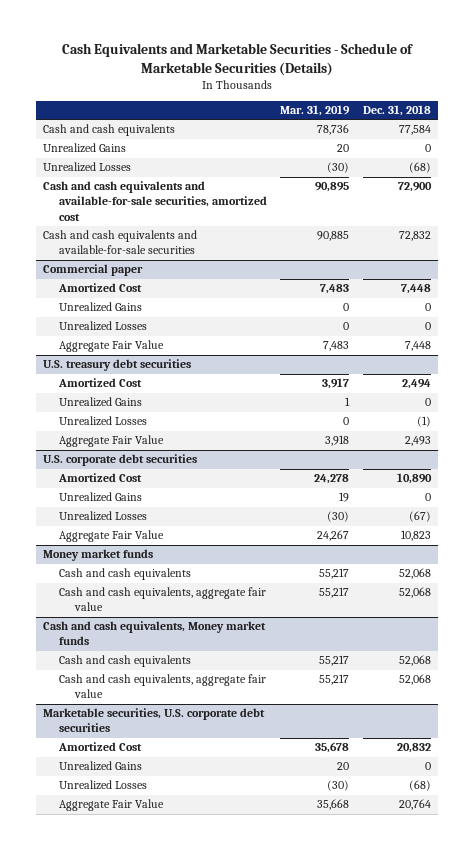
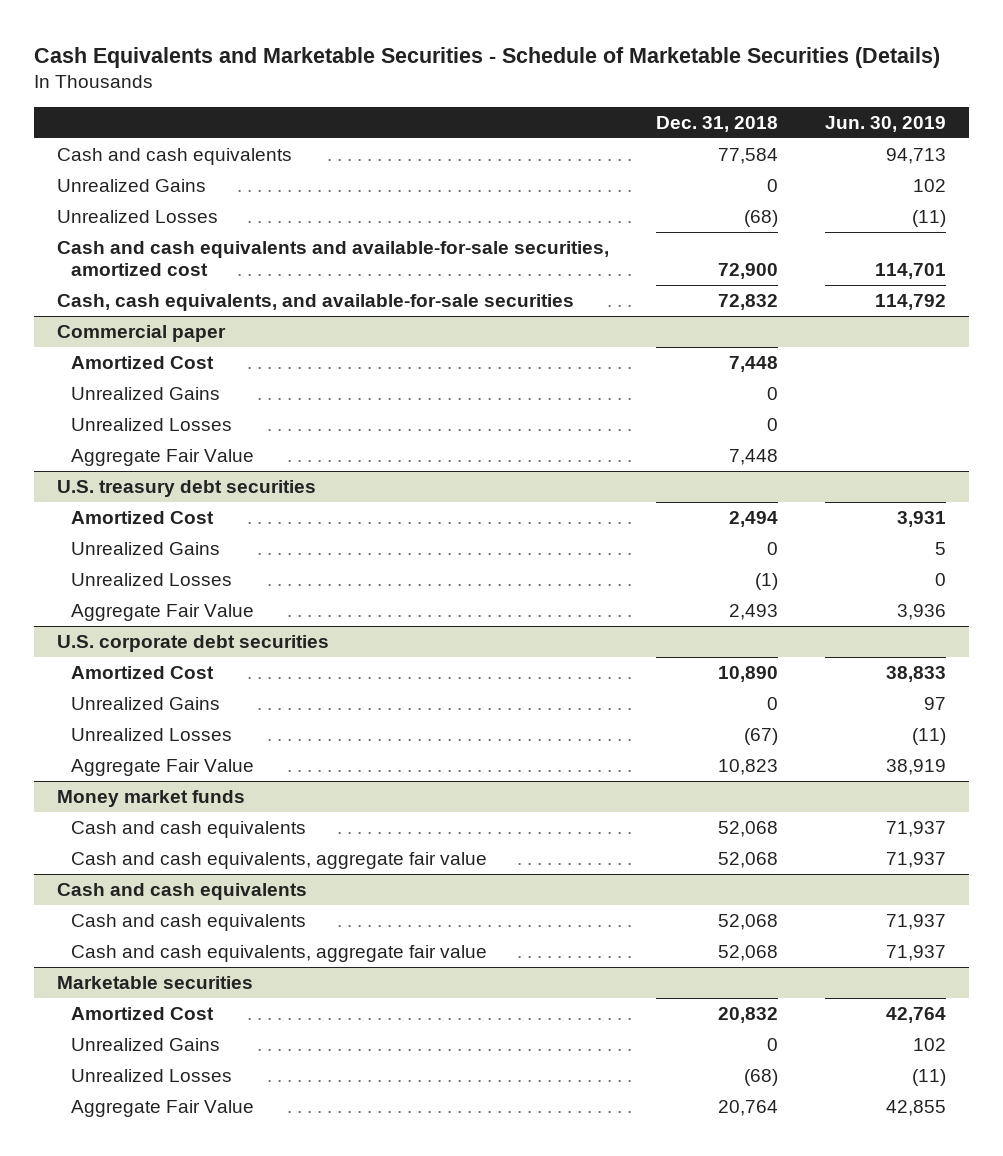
- | Mar. 31, 2019 | Dec. 31, 2018
+ | Dec. 31, 2018 | Jun. 30, 2019
- Cash and cash equivalents and available-for-sale securities | 90,885 | 72,832
+ Cash, cash equivalents, and available-for-sale securities | 72,832 | 114,792
- Cash and cash equivalents, Money market funds
+ Cash and cash equivalents
- Marketable securities, U.S. corporate debt securities
+ Marketable securities

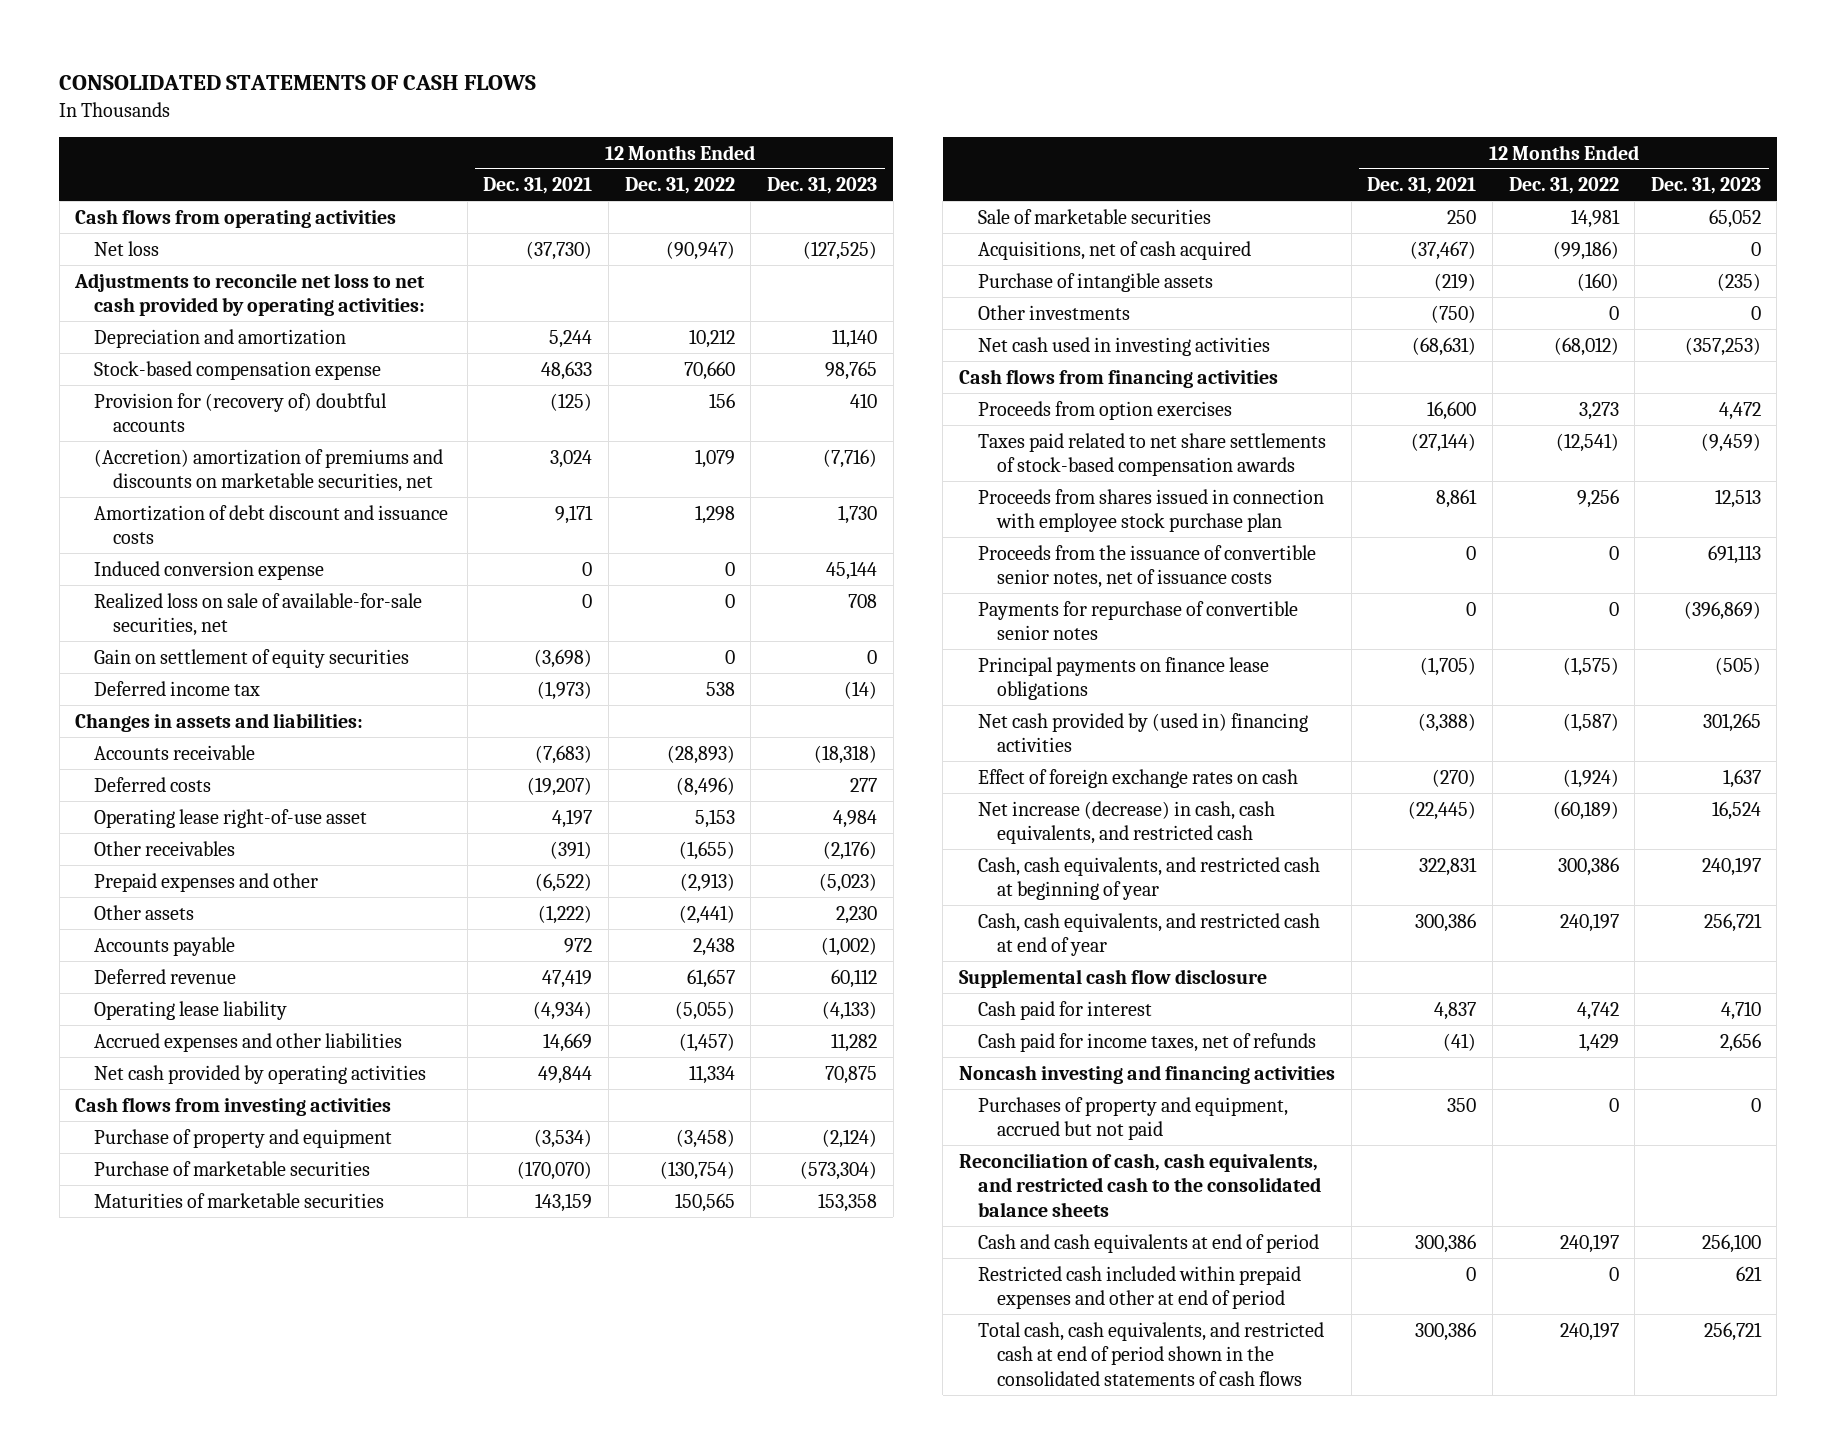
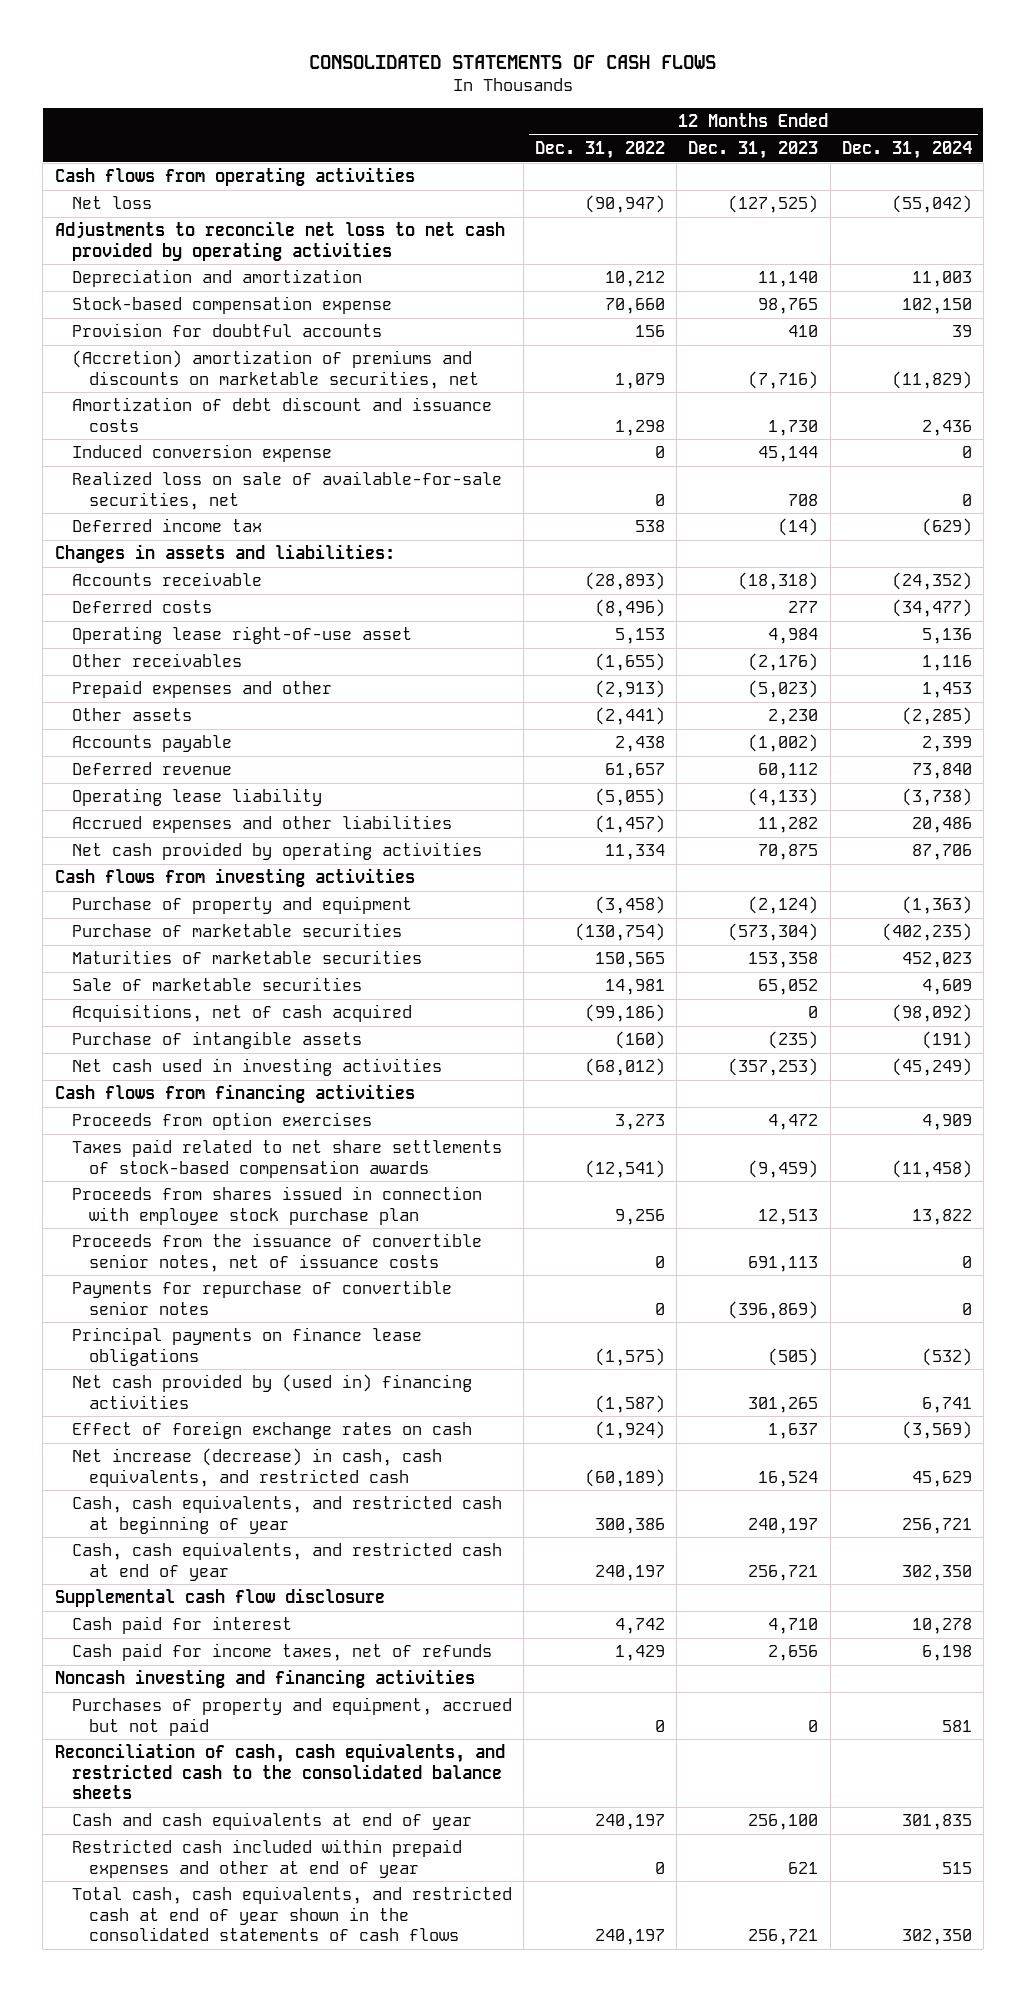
- | 12 Months Ended Dec. 31, 2021 | 12 Months Ended Dec. 31, 2022 | 12 Months Ended Dec. 31, 2023
+ | 12 Months Ended Dec. 31, 2022 | 12 Months Ended Dec. 31, 2023 | 12 Months Ended Dec. 31, 2024
- Adjustments to reconcile net loss to net cash provided by operating activities:
+ Adjustments to reconcile net loss to net cash provided by operating activities
- Provision for (recovery of) doubtful accounts | (125) | 156 | 410
+ Provision for doubtful accounts | 156 | 410 | 39
- Gain on settlement of equity securities | (3,698) | 0 | 0
- Other investments | (750) | 0 | 0
- Cash and cash equivalents at end of period | 300,386 | 240,197 | 256,100
- Restricted cash included within prepaid expenses and other at end of period | 0 | 0 | 621
- Total cash, cash equivalents, and restricted cash at end of period shown in the consolidated statements of cash flows | 300,386 | 240,197 | 256,721
+ Cash and cash equivalents at end of year | 240,197 | 256,100 | 301,835
+ Restricted cash included within prepaid expenses and other at end of year | 0 | 621 | 515
+ Total cash, cash equivalents, and restricted cash at end of year shown in the consolidated statements of cash flows | 240,197 | 256,721 | 302,350

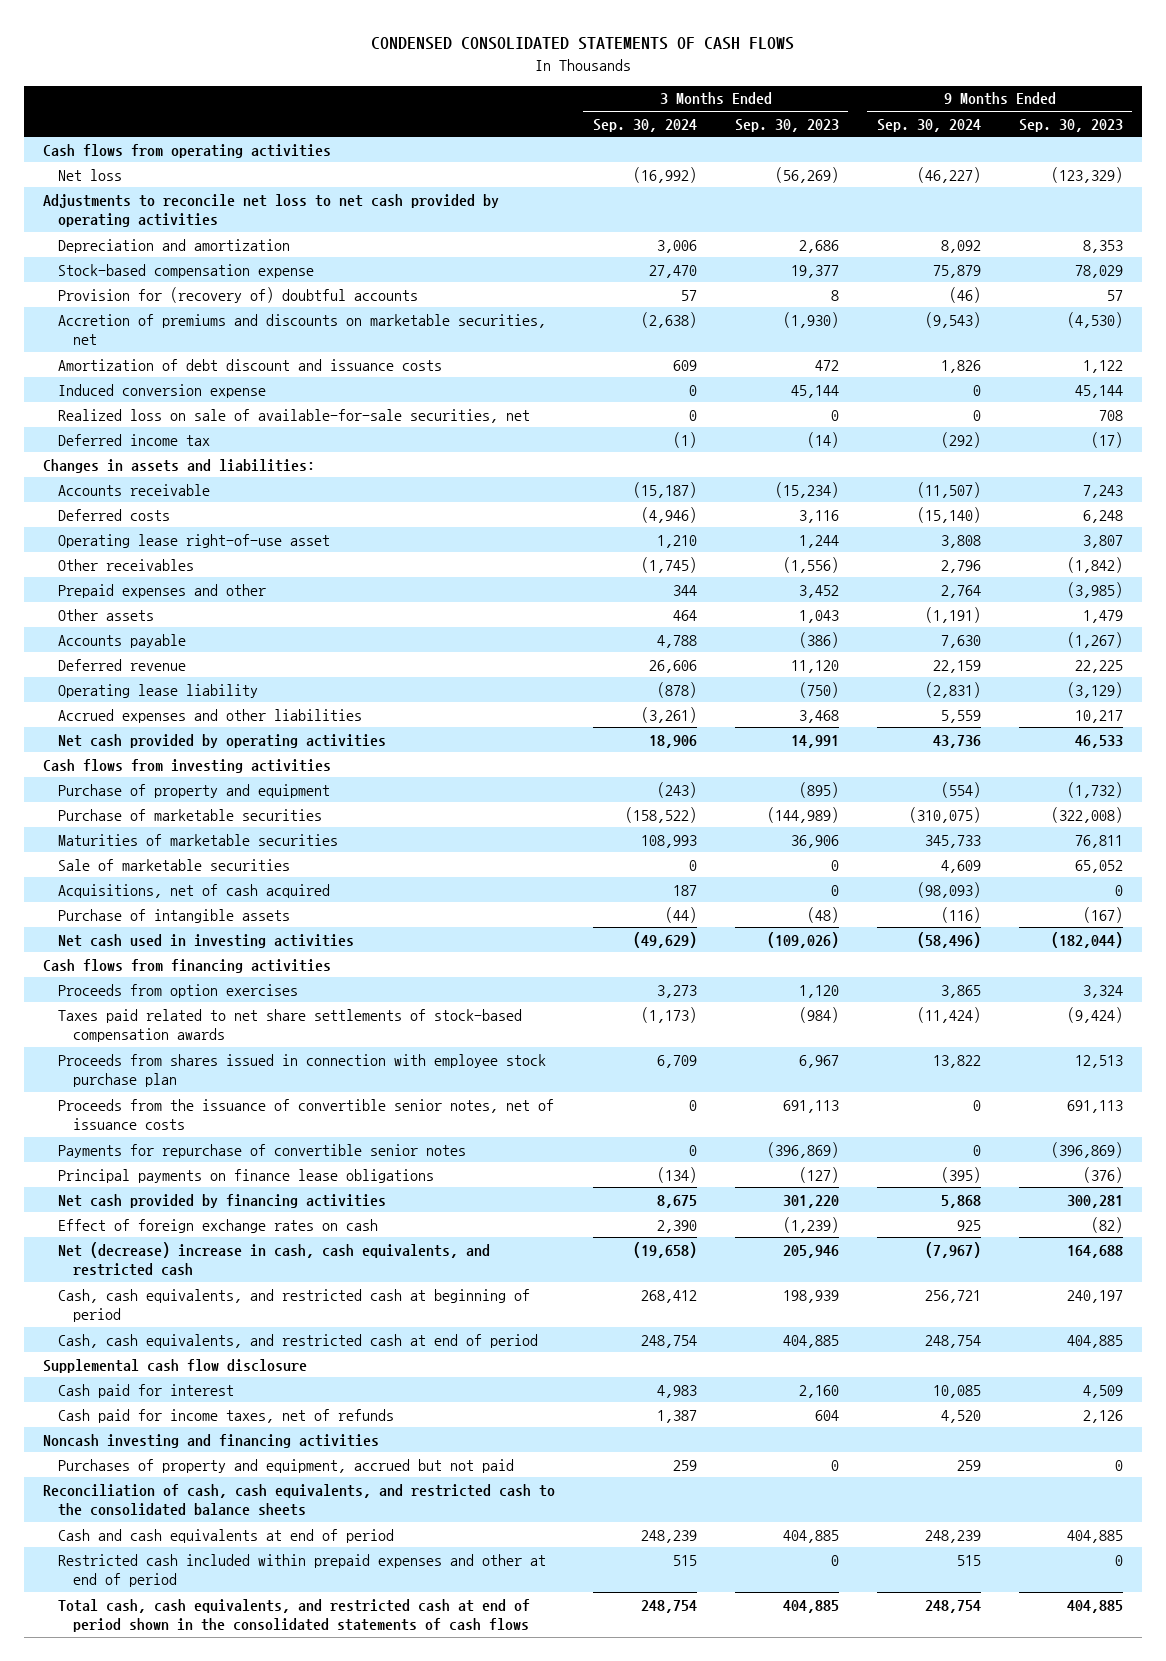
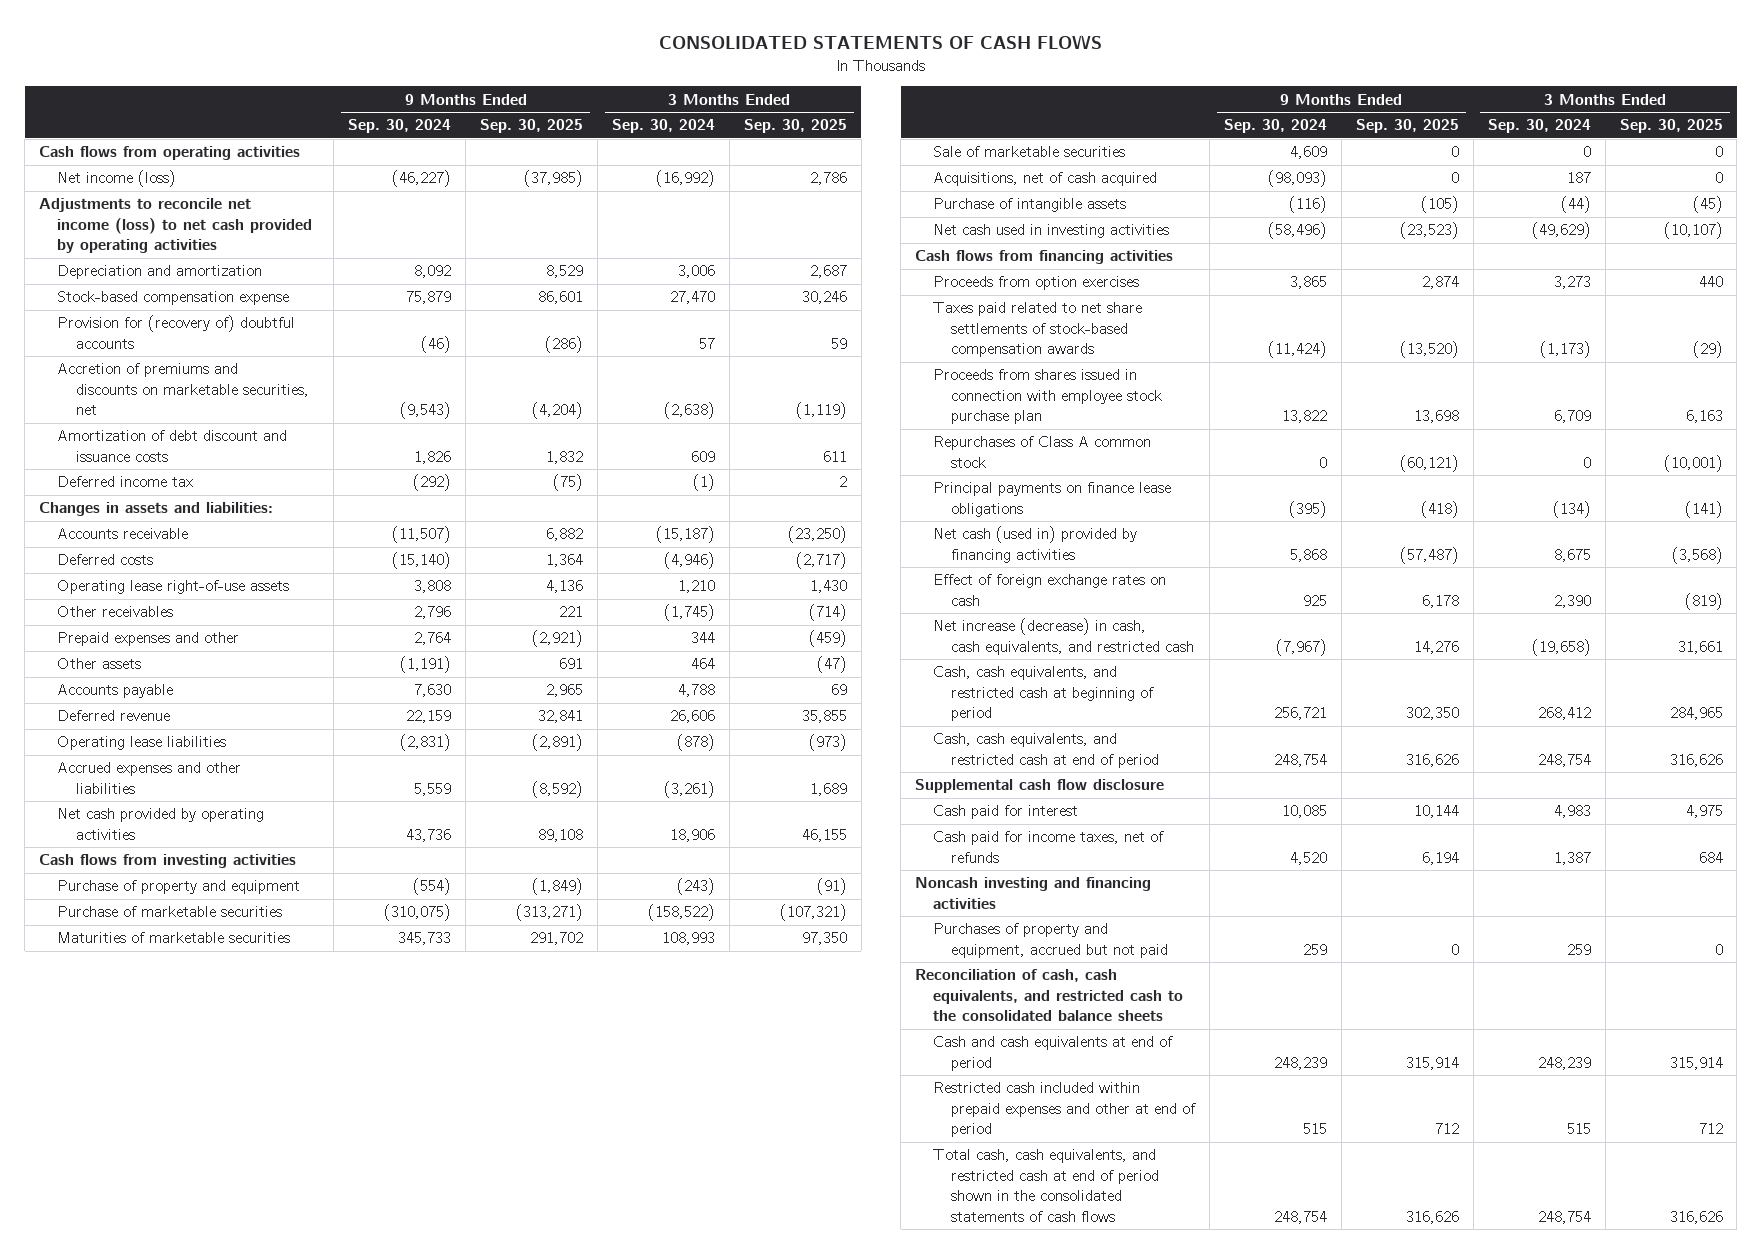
- CONDENSED CONSOLIDATED STATEMENTS OF CASH FLOWS
+ CONSOLIDATED STATEMENTS OF CASH FLOWS
- | 3 Months Ended Sep. 30, 2024 | 3 Months Ended Sep. 30, 2023 | 9 Months Ended Sep. 30, 2024 | 9 Months Ended Sep. 30, 2023
+ | 9 Months Ended Sep. 30, 2024 | 9 Months Ended Sep. 30, 2025 | 3 Months Ended Sep. 30, 2024 | 3 Months Ended Sep. 30, 2025
- Net loss | (16,992) | (56,269) | (46,227) | (123,329)
- Adjustments to reconcile net loss to net cash provided by operating activities
+ Net income (loss) | (46,227) | (37,985) | (16,992) | 2,786
+ Adjustments to reconcile net income (loss) to net cash provided by operating activities
- Induced conversion expense | 0 | 45,144 | 0 | 45,144
- Realized loss on sale of available-for-sale securities, net | 0 | 0 | 0 | 708
- Operating lease right-of-use asset | 1,210 | 1,244 | 3,808 | 3,807
+ Operating lease right-of-use assets | 3,808 | 4,136 | 1,210 | 1,430
- Operating lease liability | (878) | (750) | (2,831) | (3,129)
+ Operating lease liabilities | (2,831) | (2,891) | (878) | (973)
- Proceeds from the issuance of convertible senior notes, net of issuance costs | 0 | 691,113 | 0 | 691,113
- Payments for repurchase of convertible senior notes | 0 | (396,869) | 0 | (396,869)
+ Repurchases of Class A common stock | 0 | (60,121) | 0 | (10,001)
- Net cash provided by financing activities | 8,675 | 301,220 | 5,868 | 300,281
+ Net cash (used in) provided by financing activities | 5,868 | (57,487) | 8,675 | (3,568)
- Net (decrease) increase in cash, cash equivalents, and restricted cash | (19,658) | 205,946 | (7,967) | 164,688
+ Net increase (decrease) in cash, cash equivalents, and restricted cash | (7,967) | 14,276 | (19,658) | 31,661

